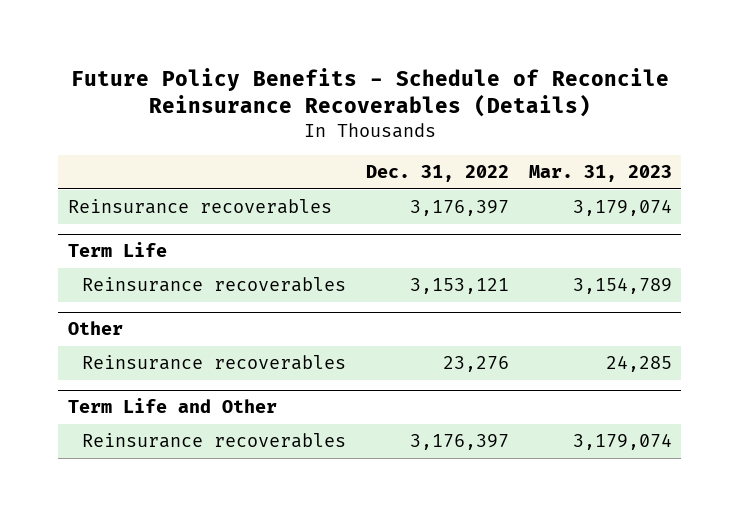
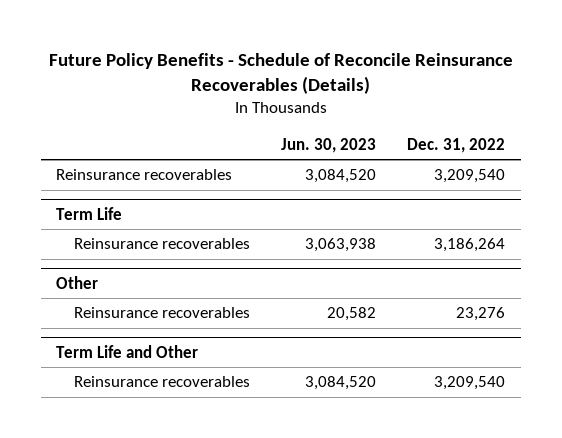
- | Dec. 31, 2022 | Mar. 31, 2023
+ | Jun. 30, 2023 | Dec. 31, 2022
- Reinsurance recoverables | 3,176,397 | 3,179,074
+ Reinsurance recoverables | 3,084,520 | 3,209,540
@ Term Life
- Reinsurance recoverables | 3,153,121 | 3,154,789
+ Reinsurance recoverables | 3,063,938 | 3,186,264
@ Term Life and Other
- Reinsurance recoverables | 3,176,397 | 3,179,074
+ Reinsurance recoverables | 3,084,520 | 3,209,540

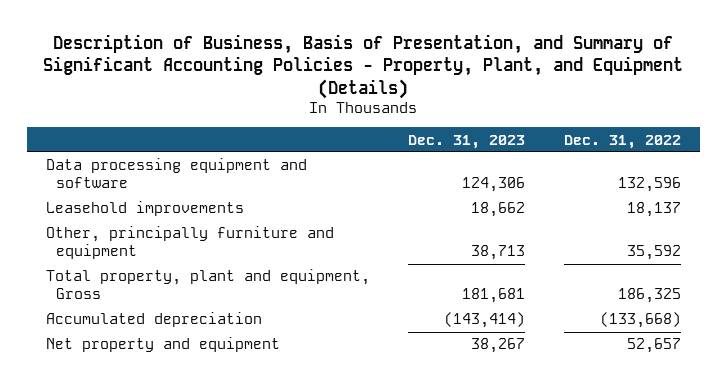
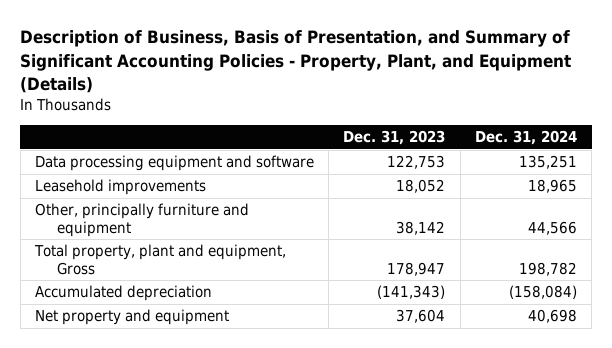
- | Dec. 31, 2023 | Dec. 31, 2022
+ | Dec. 31, 2023 | Dec. 31, 2024
- Data processing equipment and software | 124,306 | 132,596
- Leasehold improvements | 18,662 | 18,137
- Other, principally furniture and equipment | 38,713 | 35,592
- Total property, plant and equipment, Gross | 181,681 | 186,325
- Accumulated depreciation | (143,414) | (133,668)
- Net property and equipment | 38,267 | 52,657
+ Data processing equipment and software | 122,753 | 135,251
+ Leasehold improvements | 18,052 | 18,965
+ Other, principally furniture and equipment | 38,142 | 44,566
+ Total property, plant and equipment, Gross | 178,947 | 198,782
+ Accumulated depreciation | (141,343) | (158,084)
+ Net property and equipment | 37,604 | 40,698

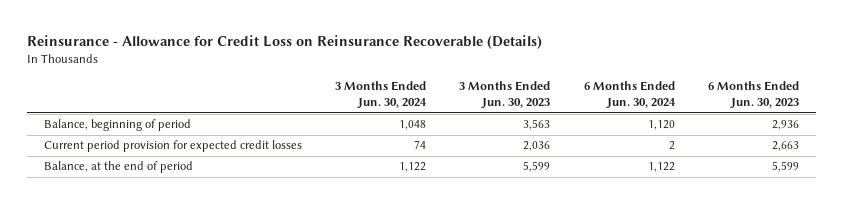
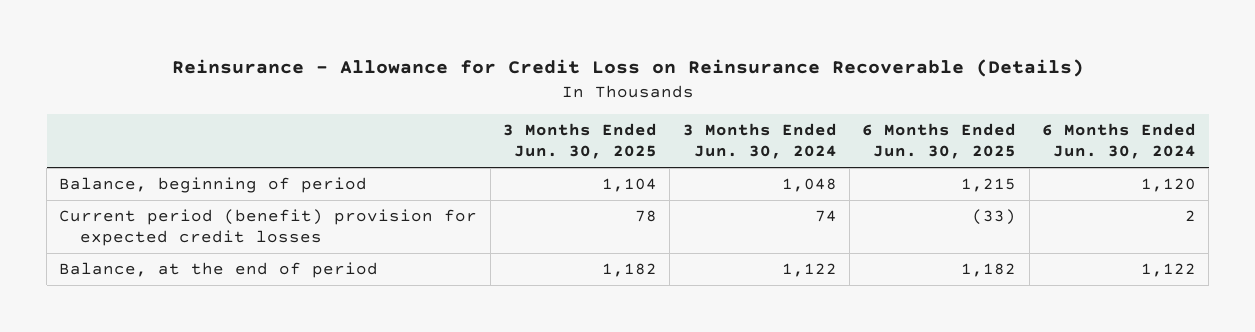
- | 3 Months Ended Jun. 30, 2024 | 3 Months Ended Jun. 30, 2023 | 6 Months Ended Jun. 30, 2024 | 6 Months Ended Jun. 30, 2023
+ | 3 Months Ended Jun. 30, 2025 | 3 Months Ended Jun. 30, 2024 | 6 Months Ended Jun. 30, 2025 | 6 Months Ended Jun. 30, 2024
- Current period provision for expected credit losses | 74 | 2,036 | 2 | 2,663
+ Current period (benefit) provision for expected credit losses | 78 | 74 | (33) | 2

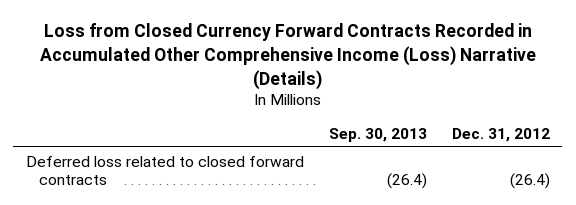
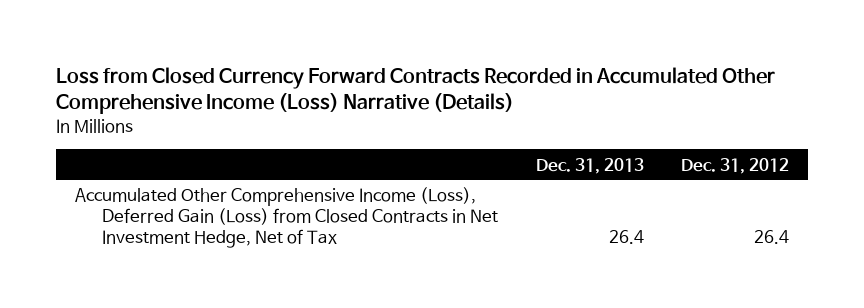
- | Sep. 30, 2013 | Dec. 31, 2012
+ | Dec. 31, 2013 | Dec. 31, 2012
- Deferred loss related to closed forward contracts | (26.4) | (26.4)
+ Accumulated Other Comprehensive Income (Loss), Deferred Gain (Loss) from Closed Contracts in Net Investment Hedge, Net of Tax | 26.4 | 26.4

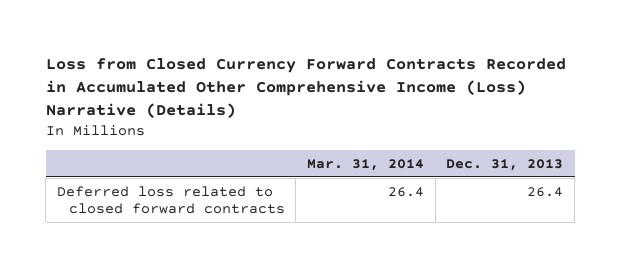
- | Dec. 31, 2013 | Dec. 31, 2012
+ | Mar. 31, 2014 | Dec. 31, 2013
- Accumulated Other Comprehensive Income (Loss), Deferred Gain (Loss) from Closed Contracts in Net Investment Hedge, Net of Tax | 26.4 | 26.4
+ Deferred loss related to closed forward contracts | 26.4 | 26.4

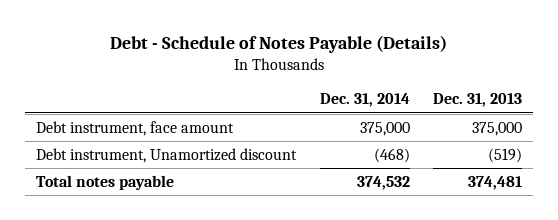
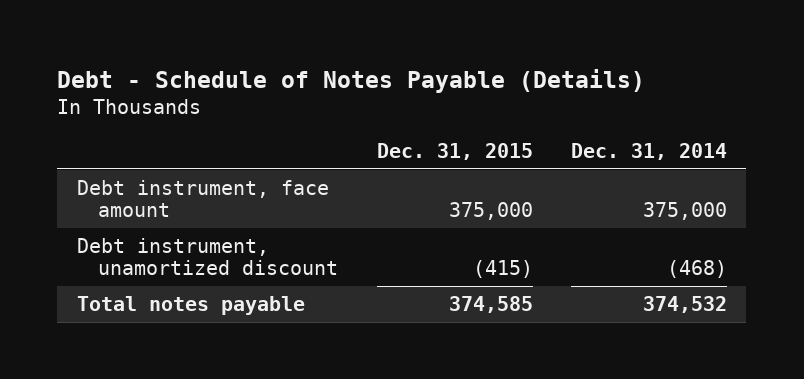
- | Dec. 31, 2014 | Dec. 31, 2013
+ | Dec. 31, 2015 | Dec. 31, 2014
- Debt instrument, Unamortized discount | (468) | (519)
+ Debt instrument, unamortized discount | (415) | (468)

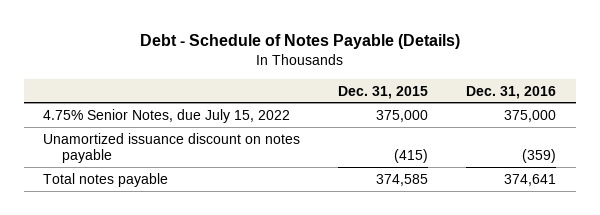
- | Dec. 31, 2015 | Dec. 31, 2014
+ | Dec. 31, 2015 | Dec. 31, 2016
- Debt instrument, face amount | 375,000 | 375,000
- Debt instrument, unamortized discount | (415) | (468)
+ 4.75% Senior Notes, due July 15, 2022 | 375,000 | 375,000
+ Unamortized issuance discount on notes payable | (415) | (359)

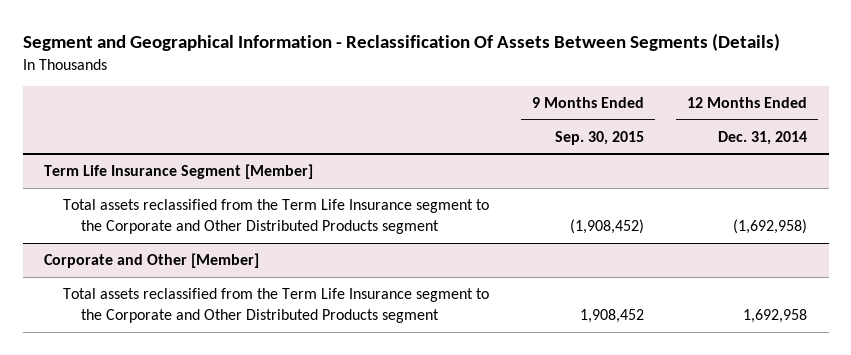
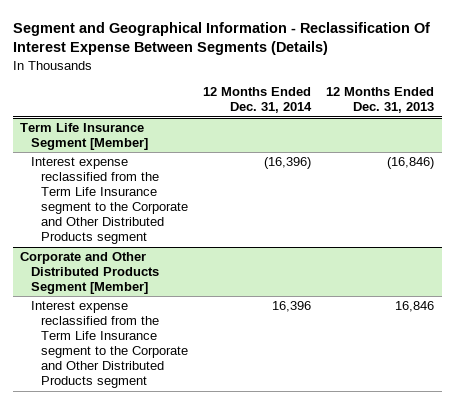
- Segment and Geographical Information - Reclassification Of Assets Between Segments (Details)
+ Segment and Geographical Information - Reclassification Of Interest Expense Between Segments (Details)
- | 9 Months Ended Sep. 30, 2015 | 12 Months Ended Dec. 31, 2014
+ | 12 Months Ended Dec. 31, 2014 | 12 Months Ended Dec. 31, 2013
@ Term Life Insurance Segment [Member]
- Total assets reclassified from the Term Life Insurance segment to the Corporate and Other Distributed Products segment | (1,908,452) | (1,692,958)
- Corporate and Other [Member]
- Total assets reclassified from the Term Life Insurance segment to the Corporate and Other Distributed Products segment | 1,908,452 | 1,692,958
@ Term Life Insurance Segment [Member]
+ Interest expense reclassified from the Term Life Insurance segment to the Corporate and Other Distributed Products segment | (16,396) | (16,846)
+ Corporate and Other Distributed Products Segment [Member]
+ Interest expense reclassified from the Term Life Insurance segment to the Corporate and Other Distributed Products segment | 16,396 | 16,846

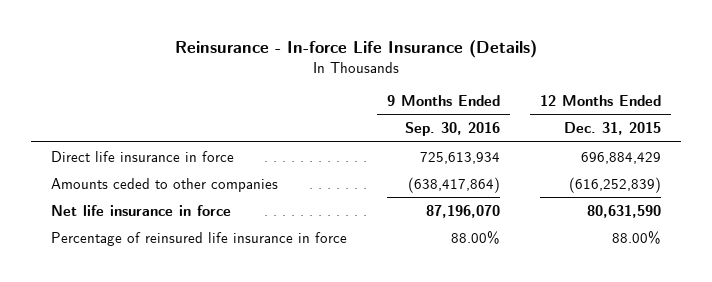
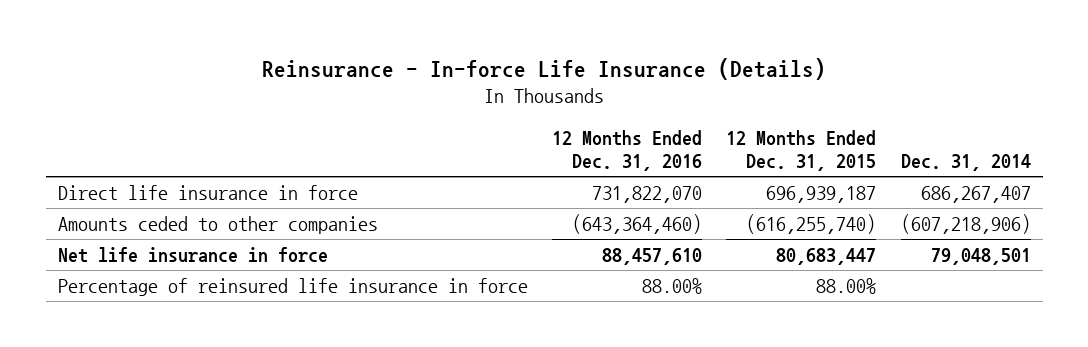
- | 9 Months Ended Sep. 30, 2016 | 12 Months Ended Dec. 31, 2015
+ | 12 Months Ended Dec. 31, 2016 | 12 Months Ended Dec. 31, 2015 | Dec. 31, 2014
- Direct life insurance in force | 725,613,934 | 696,884,429
- Amounts ceded to other companies | (638,417,864) | (616,252,839)
- Net life insurance in force | 87,196,070 | 80,631,590
+ Direct life insurance in force | 731,822,070 | 696,939,187 | 686,267,407
+ Amounts ceded to other companies | (643,364,460) | (616,255,740) | (607,218,906)
+ Net life insurance in force | 88,457,610 | 80,683,447 | 79,048,501

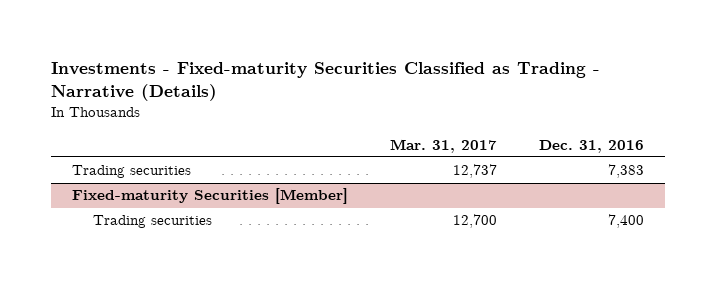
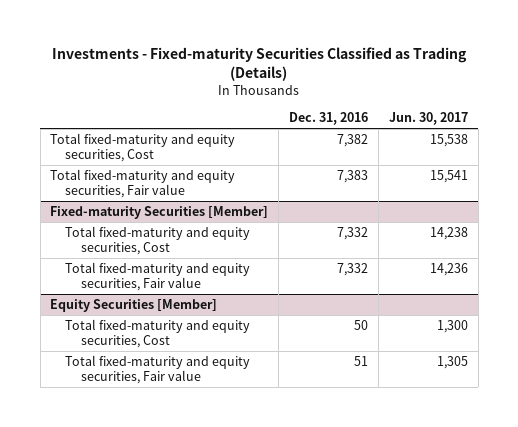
- Investments - Fixed-maturity Securities Classified as Trading - Narrative (Details)
+ Investments - Fixed-maturity Securities Classified as Trading (Details)
- | Mar. 31, 2017 | Dec. 31, 2016
+ | Dec. 31, 2016 | Jun. 30, 2017
- Trading securities | 12,737 | 7,383
+ Total fixed-maturity and equity securities, Cost | 7,382 | 15,538
+ Total fixed-maturity and equity securities, Fair value | 7,383 | 15,541
@ Fixed-maturity Securities [Member]
- Trading securities | 12,700 | 7,400
+ Total fixed-maturity and equity securities, Cost | 7,332 | 14,238
+ Total fixed-maturity and equity securities, Fair value | 7,332 | 14,236
+ Equity Securities [Member]
+ Total fixed-maturity and equity securities, Cost | 50 | 1,300
+ Total fixed-maturity and equity securities, Fair value | 51 | 1,305

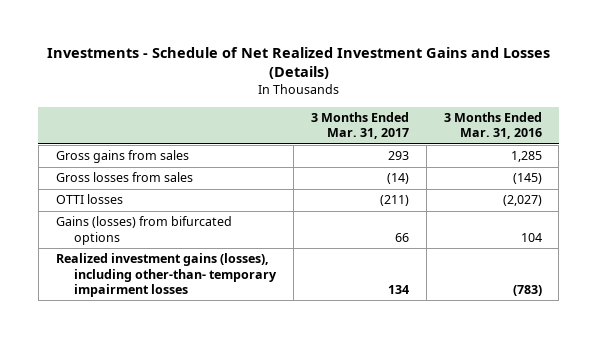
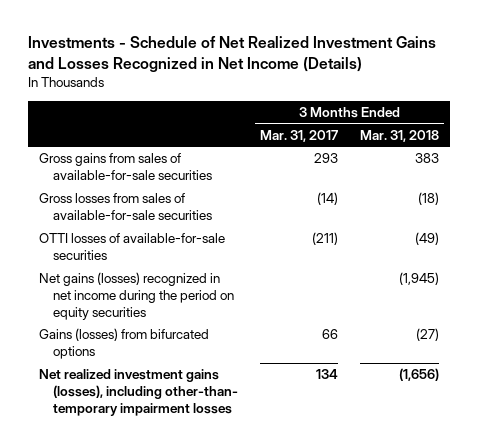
- Investments - Schedule of Net Realized Investment Gains and Losses (Details)
+ Investments - Schedule of Net Realized Investment Gains and Losses Recognized in Net Income (Details)
- | 3 Months Ended Mar. 31, 2017 | 3 Months Ended Mar. 31, 2016
+ | 3 Months Ended Mar. 31, 2017 | 3 Months Ended Mar. 31, 2018
- Gross gains from sales | 293 | 1,285
- Gross losses from sales | (14) | (145)
- OTTI losses | (211) | (2,027)
+ Gross gains from sales of available-for-sale securities | 293 | 383
+ Gross losses from sales of available-for-sale securities | (14) | (18)
+ OTTI losses of available-for-sale securities | (211) | (49)
+ Net gains (losses) recognized in net income during the period on equity securities | | (1,945)
- Realized investment gains (losses), including other-than- temporary impairment losses | 134 | (783)
+ Net realized investment gains (losses), including other-than- temporary impairment losses | 134 | (1,656)

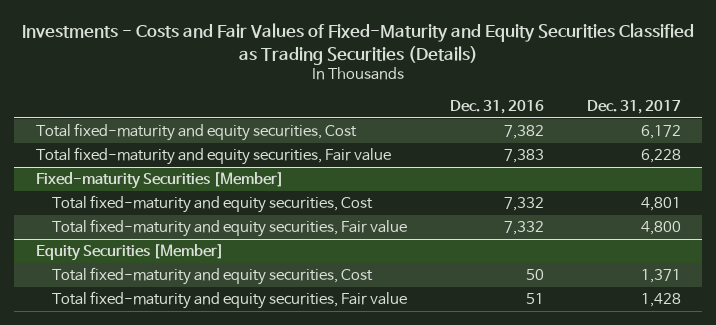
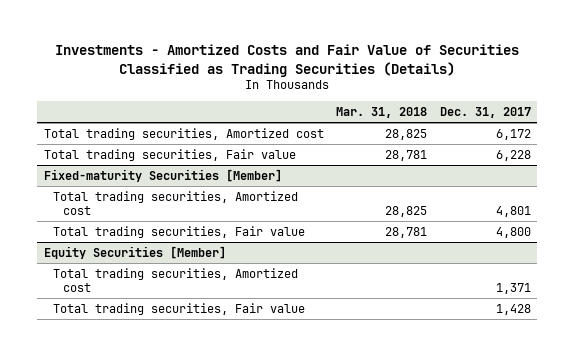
- Investments - Costs and Fair Values of Fixed-Maturity and Equity Securities Classified as Trading Securities (Details)
+ Investments - Amortized Costs and Fair Value of Securities Classified as Trading Securities (Details)
- | Dec. 31, 2016 | Dec. 31, 2017
+ | Mar. 31, 2018 | Dec. 31, 2017
- Total fixed-maturity and equity securities, Cost | 7,382 | 6,172
- Total fixed-maturity and equity securities, Fair value | 7,383 | 6,228
+ Total trading securities, Amortized cost | 28,825 | 6,172
+ Total trading securities, Fair value | 28,781 | 6,228
@ Fixed-maturity Securities [Member]
- Total fixed-maturity and equity securities, Cost | 7,332 | 4,801
- Total fixed-maturity and equity securities, Fair value | 7,332 | 4,800
+ Total trading securities, Amortized cost | 28,825 | 4,801
+ Total trading securities, Fair value | 28,781 | 4,800
@ Equity Securities [Member]
- Total fixed-maturity and equity securities, Cost | 50 | 1,371
- Total fixed-maturity and equity securities, Fair value | 51 | 1,428
+ Total trading securities, Amortized cost | | 1,371
+ Total trading securities, Fair value | | 1,428

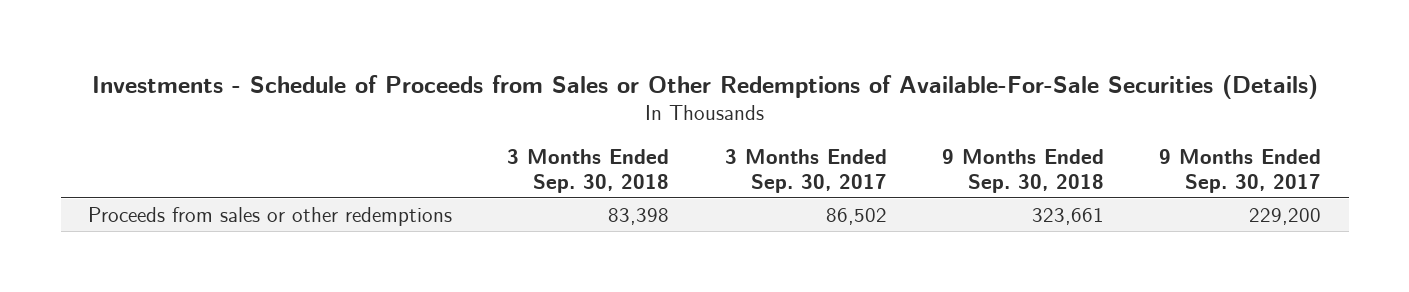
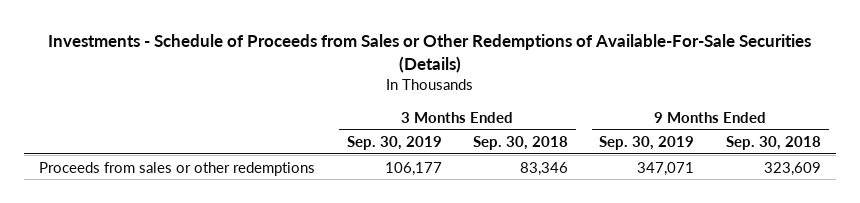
- | 3 Months Ended Sep. 30, 2018 | 3 Months Ended Sep. 30, 2017 | 9 Months Ended Sep. 30, 2018 | 9 Months Ended Sep. 30, 2017
+ | 3 Months Ended Sep. 30, 2019 | 3 Months Ended Sep. 30, 2018 | 9 Months Ended Sep. 30, 2019 | 9 Months Ended Sep. 30, 2018
- Proceeds from sales or other redemptions | 83,398 | 86,502 | 323,661 | 229,200
+ Proceeds from sales or other redemptions | 106,177 | 83,346 | 347,071 | 323,609

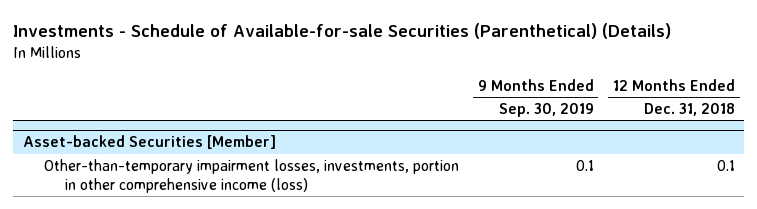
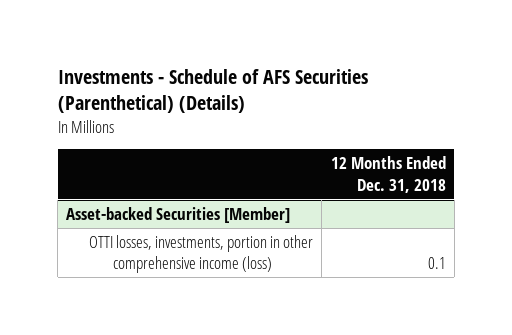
- Investments - Schedule of Available-for-sale Securities (Parenthetical) (Details)
+ Investments - Schedule of AFS Securities (Parenthetical) (Details)
- | 9 Months Ended Sep. 30, 2019 | 12 Months Ended Dec. 31, 2018
+ | 12 Months Ended Dec. 31, 2018
@ Asset-backed Securities [Member]
- Other-than-temporary impairment losses, investments, portion in other comprehensive income (loss) | 0.1 | 0.1
+ OTTI losses, investments, portion in other comprehensive income (loss) | 0.1

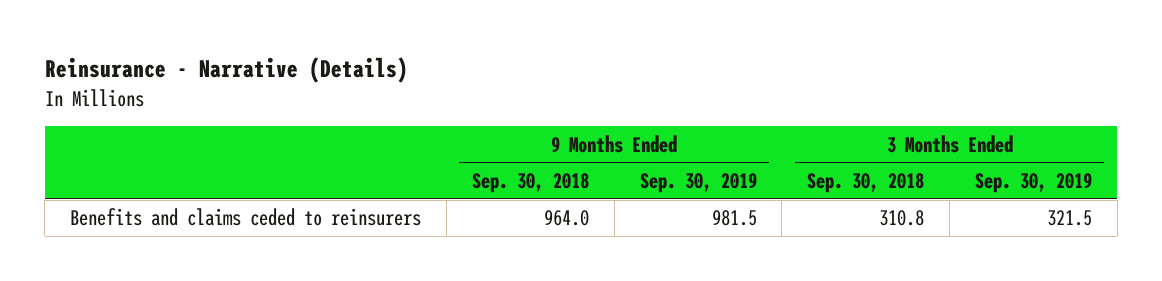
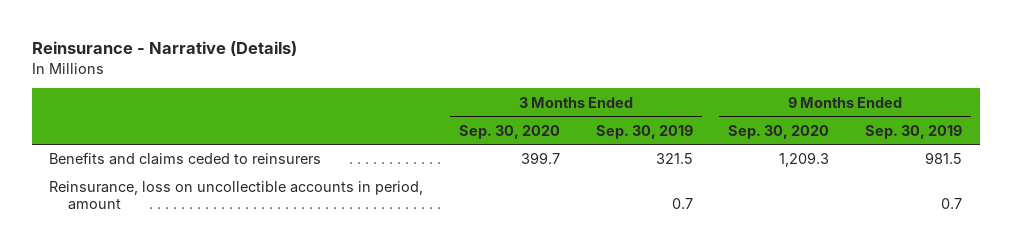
- | 9 Months Ended Sep. 30, 2018 | 9 Months Ended Sep. 30, 2019 | 3 Months Ended Sep. 30, 2018 | 3 Months Ended Sep. 30, 2019
+ | 3 Months Ended Sep. 30, 2020 | 3 Months Ended Sep. 30, 2019 | 9 Months Ended Sep. 30, 2020 | 9 Months Ended Sep. 30, 2019
+ Reinsurance, loss on uncollectible accounts in period, amount | | 0.7 | | 0.7

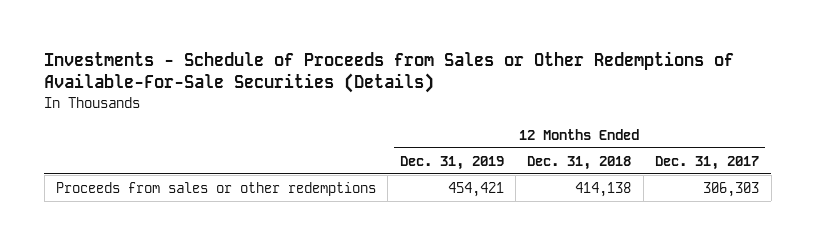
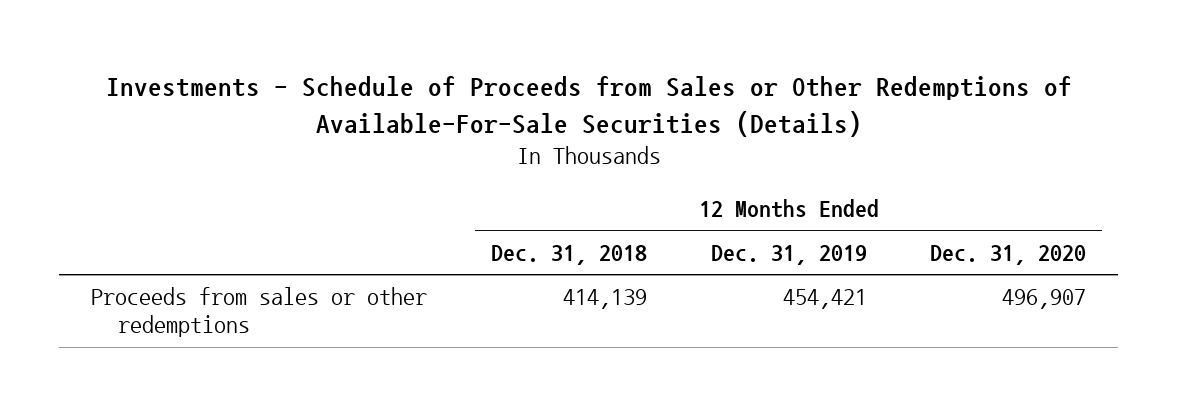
- | 12 Months Ended Dec. 31, 2019 | 12 Months Ended Dec. 31, 2018 | 12 Months Ended Dec. 31, 2017
+ | 12 Months Ended Dec. 31, 2018 | 12 Months Ended Dec. 31, 2019 | 12 Months Ended Dec. 31, 2020
- Proceeds from sales or other redemptions | 454,421 | 414,138 | 306,303
+ Proceeds from sales or other redemptions | 414,139 | 454,421 | 496,907

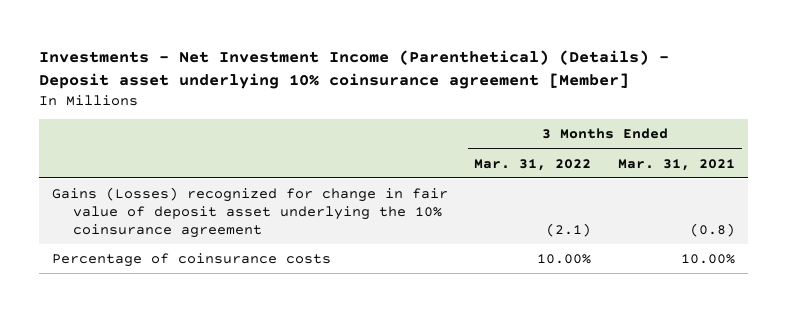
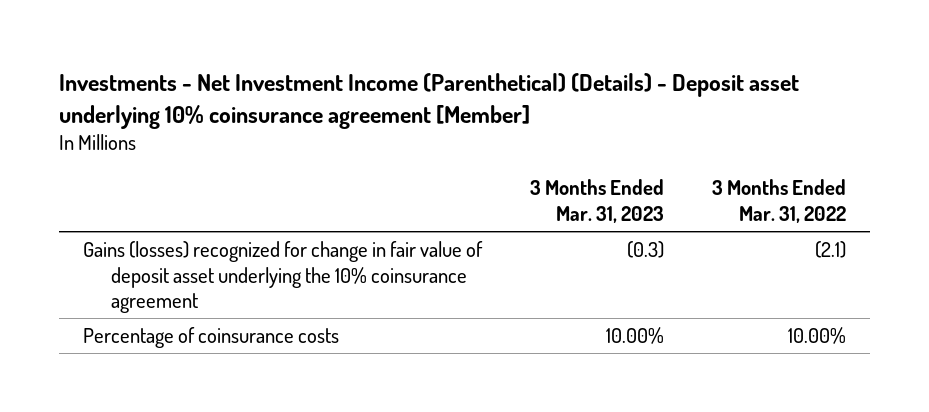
- | 3 Months Ended Mar. 31, 2022 | 3 Months Ended Mar. 31, 2021
+ | 3 Months Ended Mar. 31, 2023 | 3 Months Ended Mar. 31, 2022
- Gains (Losses) recognized for change in fair value of deposit asset underlying the 10% coinsurance agreement | (2.1) | (0.8)
+ Gains (losses) recognized for change in fair value of deposit asset underlying the 10% coinsurance agreement | (0.3) | (2.1)

